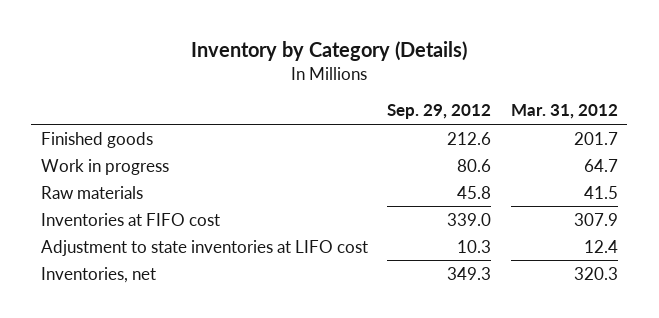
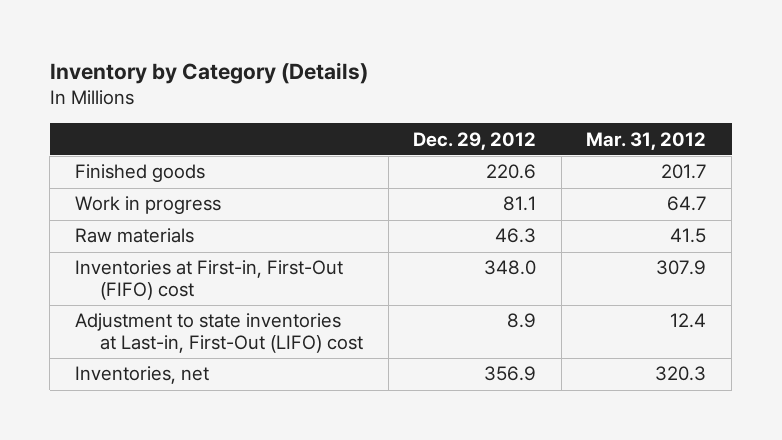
- | Sep. 29, 2012 | Mar. 31, 2012
+ | Dec. 29, 2012 | Mar. 31, 2012
- Inventories at FIFO cost | 339.0 | 307.9
- Adjustment to state inventories at LIFO cost | 10.3 | 12.4
+ Inventories at First-in, First-Out (FIFO) cost | 348.0 | 307.9
+ Adjustment to state inventories at Last-in, First-Out (LIFO) cost | 8.9 | 12.4

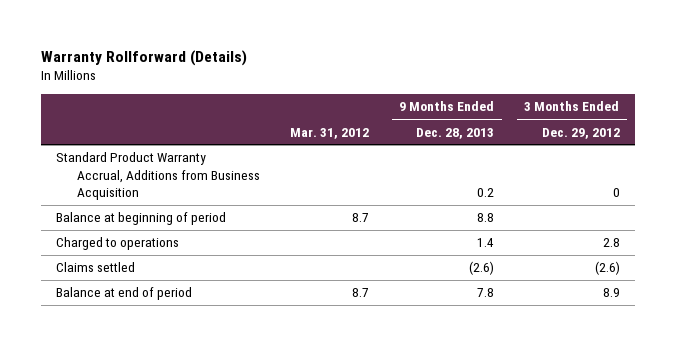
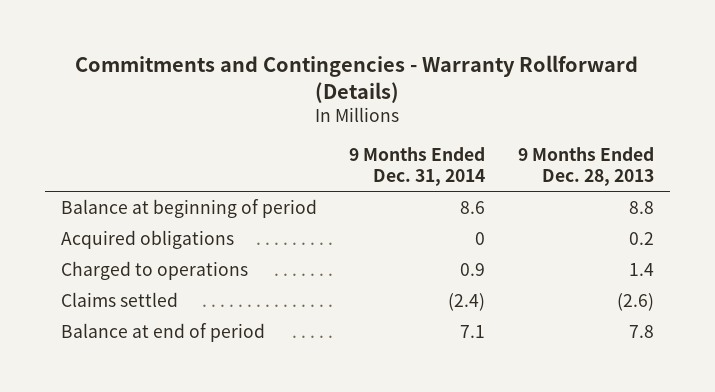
- Warranty Rollforward (Details)
+ Commitments and Contingencies - Warranty Rollforward (Details)
- | Mar. 31, 2012 | 9 Months Ended Dec. 28, 2013 | 3 Months Ended Dec. 29, 2012
+ | 9 Months Ended Dec. 31, 2014 | 9 Months Ended Dec. 28, 2013
- Standard Product Warranty Accrual, Additions from Business Acquisition | | 0.2 | 0
+ Acquired obligations | 0 | 0.2

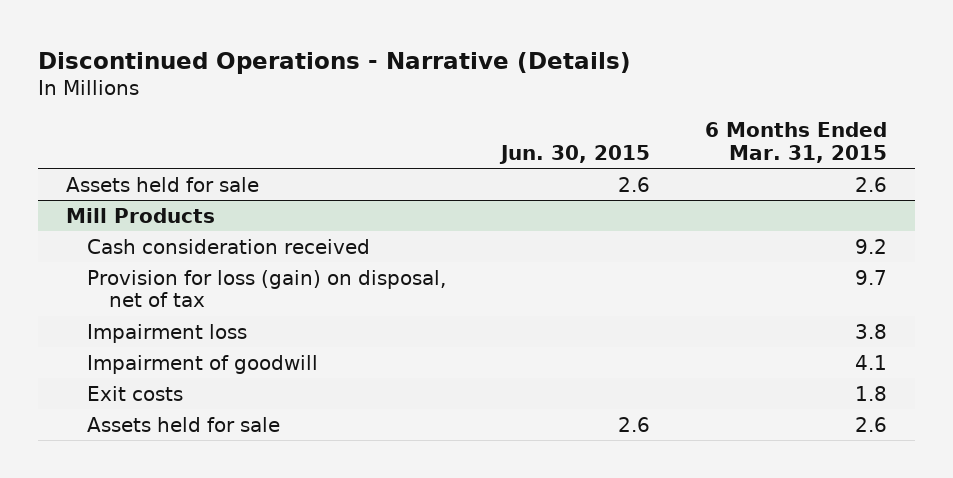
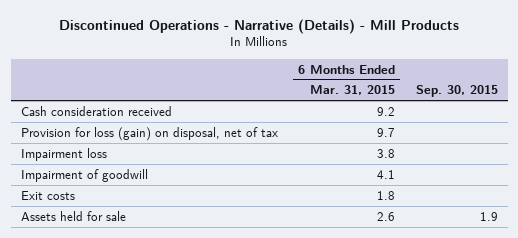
- Discontinued Operations - Narrative (Details)
+ Discontinued Operations - Narrative (Details) - Mill Products
- | Jun. 30, 2015 | 6 Months Ended Mar. 31, 2015
+ | 6 Months Ended Mar. 31, 2015 | Sep. 30, 2015
- Assets held for sale | 2.6 | 2.6
- Mill Products

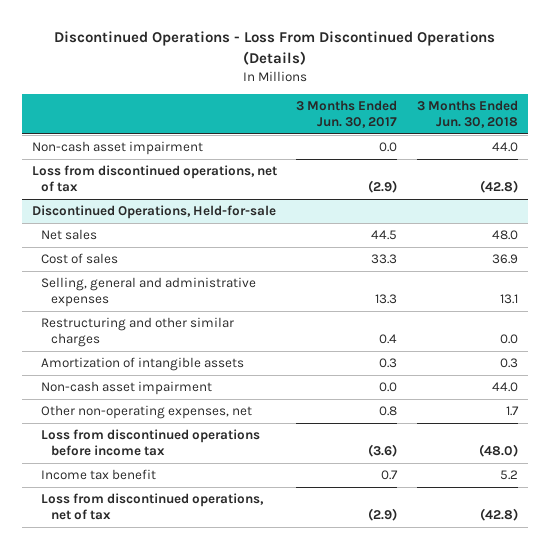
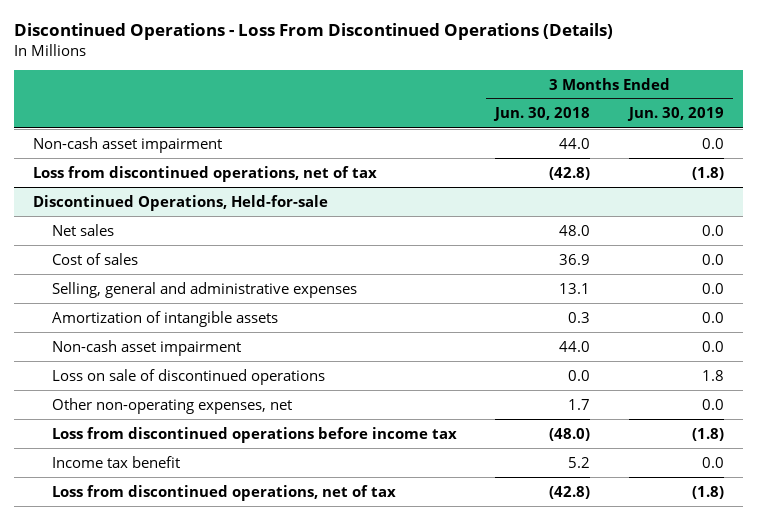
- | 3 Months Ended Jun. 30, 2017 | 3 Months Ended Jun. 30, 2018
+ | 3 Months Ended Jun. 30, 2018 | 3 Months Ended Jun. 30, 2019
@ Discontinued Operations, Held-for-sale
- Restructuring and other similar charges | 0.4 | 0.0
+ Loss on sale of discontinued operations | 0.0 | 1.8

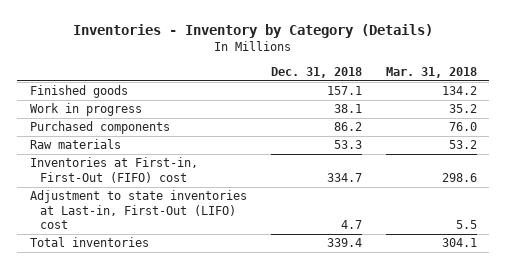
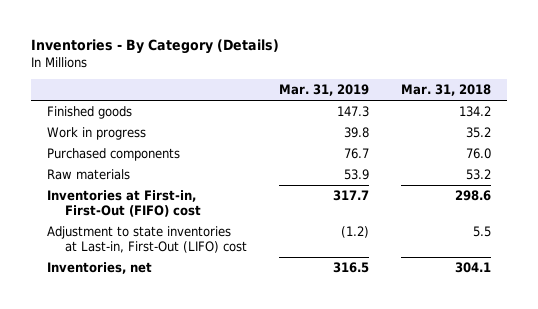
- Inventories - Inventory by Category (Details)
+ Inventories - By Category (Details)
- | Dec. 31, 2018 | Mar. 31, 2018
+ | Mar. 31, 2019 | Mar. 31, 2018
- Total inventories | 339.4 | 304.1
+ Inventories, net | 316.5 | 304.1

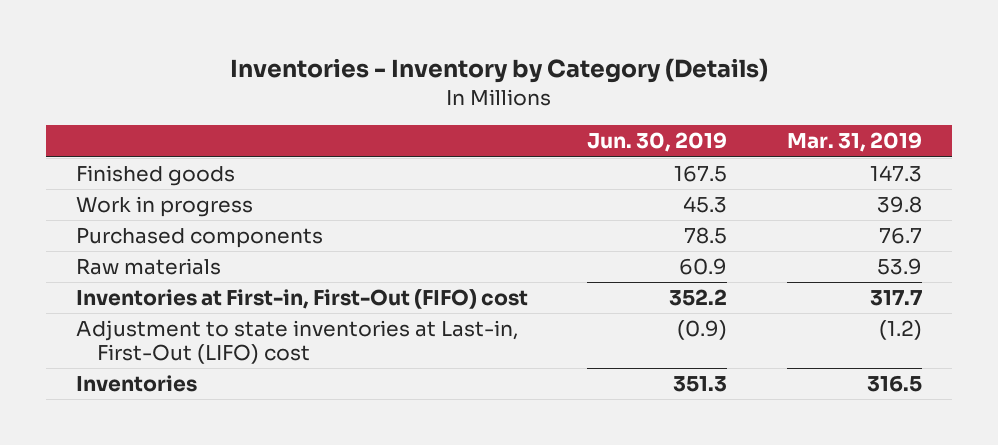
- Inventories - By Category (Details)
+ Inventories - Inventory by Category (Details)
- | Mar. 31, 2019 | Mar. 31, 2018
+ | Jun. 30, 2019 | Mar. 31, 2019
- Inventories, net | 316.5 | 304.1
+ Inventories | 351.3 | 316.5

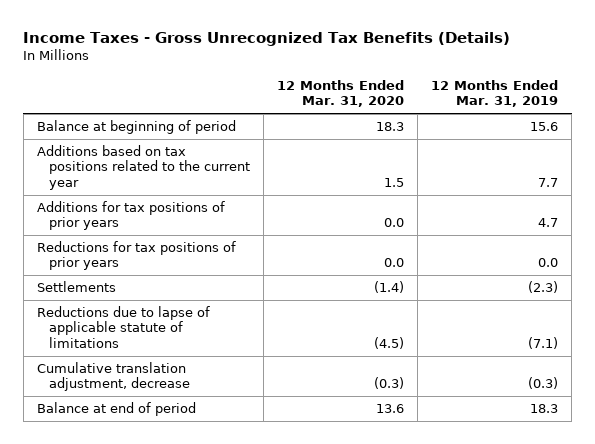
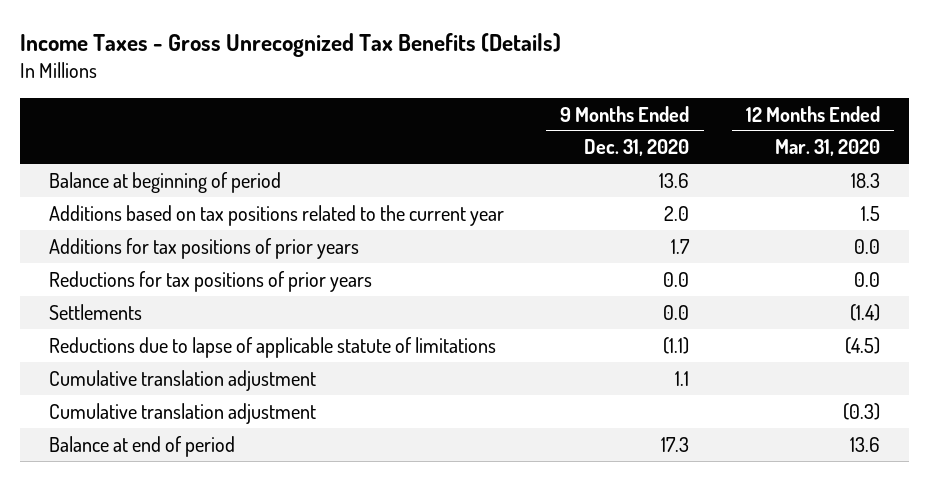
- | 12 Months Ended Mar. 31, 2020 | 12 Months Ended Mar. 31, 2019
+ | 9 Months Ended Dec. 31, 2020 | 12 Months Ended Mar. 31, 2020
- Cumulative translation adjustment, decrease | (0.3) | (0.3)
+ Cumulative translation adjustment | 1.1 |
+ Cumulative translation adjustment | | (0.3)

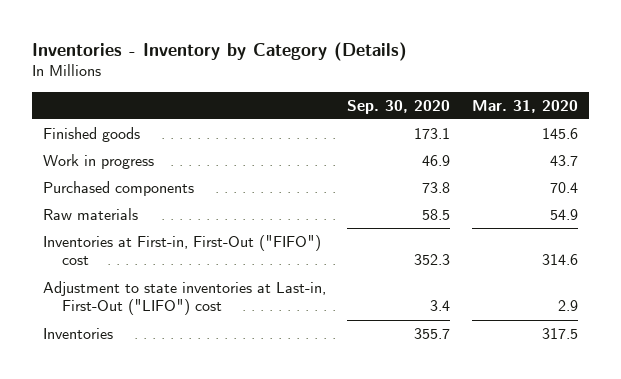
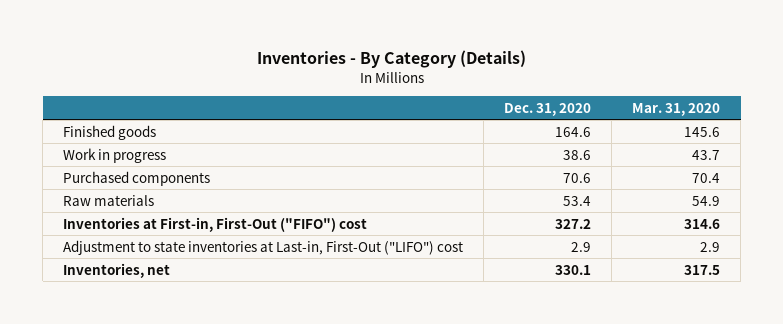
- Inventories - Inventory by Category (Details)
+ Inventories - By Category (Details)
- | Sep. 30, 2020 | Mar. 31, 2020
+ | Dec. 31, 2020 | Mar. 31, 2020
- Inventories | 355.7 | 317.5
+ Inventories, net | 330.1 | 317.5

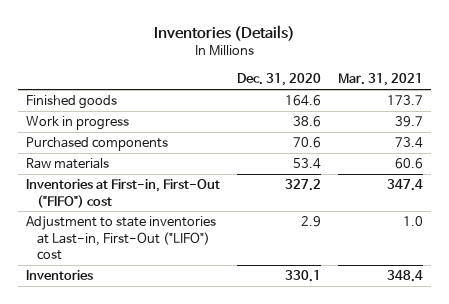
- Inventories - By Category (Details)
+ Inventories (Details)
- | Dec. 31, 2020 | Mar. 31, 2020
+ | Dec. 31, 2020 | Mar. 31, 2021
- Inventories, net | 330.1 | 317.5
+ Inventories | 330.1 | 348.4

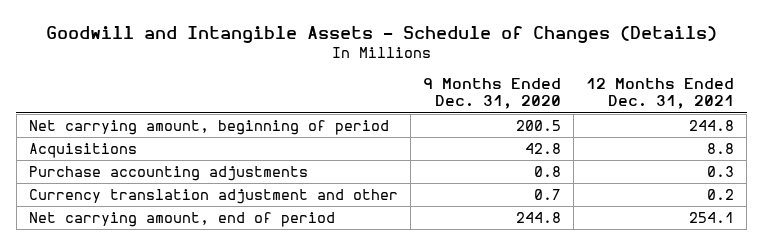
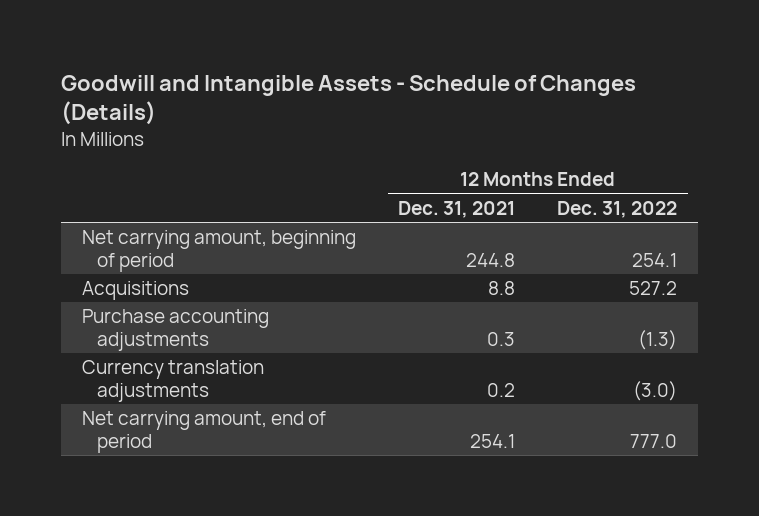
- | 9 Months Ended Dec. 31, 2020 | 12 Months Ended Dec. 31, 2021
+ | 12 Months Ended Dec. 31, 2021 | 12 Months Ended Dec. 31, 2022
- Currency translation adjustment and other | 0.7 | 0.2
+ Currency translation adjustments | 0.2 | (3.0)

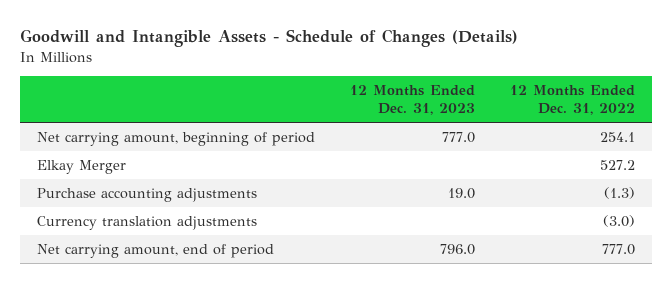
- | 12 Months Ended Dec. 31, 2021 | 12 Months Ended Dec. 31, 2022
+ | 12 Months Ended Dec. 31, 2023 | 12 Months Ended Dec. 31, 2022
- Acquisitions | 8.8 | 527.2
+ Elkay Merger | | 527.2

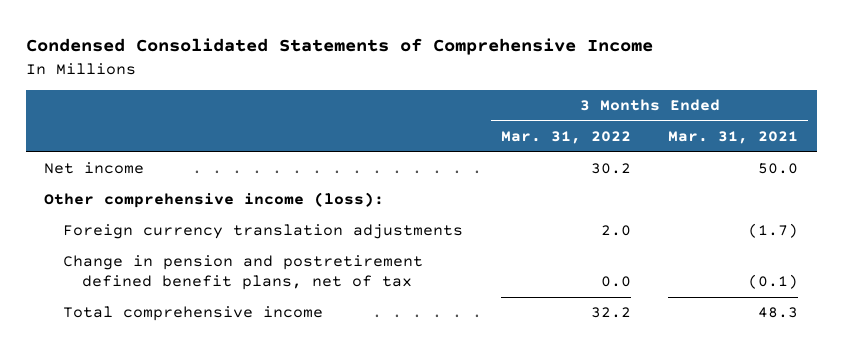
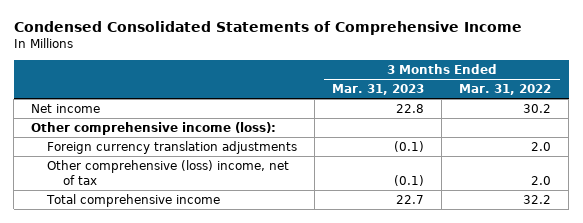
- | 3 Months Ended Mar. 31, 2022 | 3 Months Ended Mar. 31, 2021
+ | 3 Months Ended Mar. 31, 2023 | 3 Months Ended Mar. 31, 2022
- Change in pension and postretirement defined benefit plans, net of tax | 0.0 | (0.1)
+ Other comprehensive (loss) income, net of tax | (0.1) | 2.0

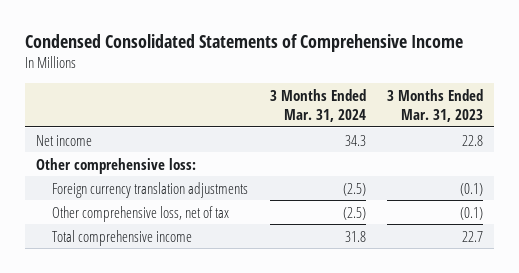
- | 3 Months Ended Mar. 31, 2023 | 3 Months Ended Mar. 31, 2022
+ | 3 Months Ended Mar. 31, 2024 | 3 Months Ended Mar. 31, 2023
- Other comprehensive income (loss):
+ Other comprehensive loss:
- Other comprehensive (loss) income, net of tax | (0.1) | 2.0
+ Other comprehensive loss, net of tax | (2.5) | (0.1)

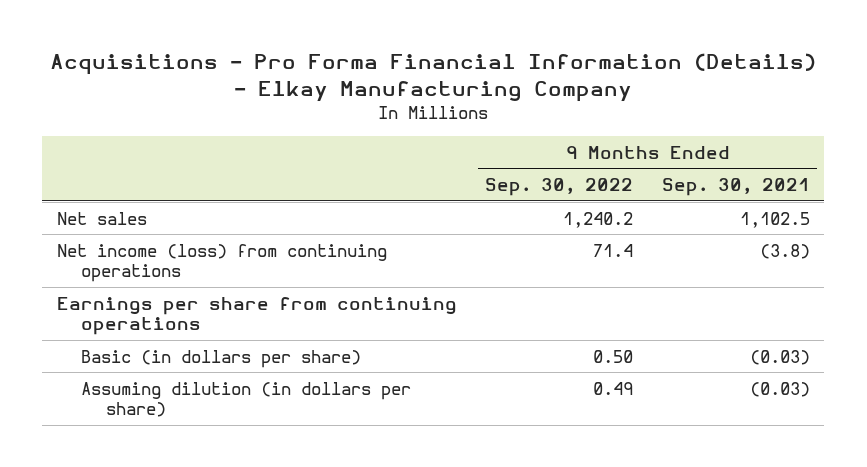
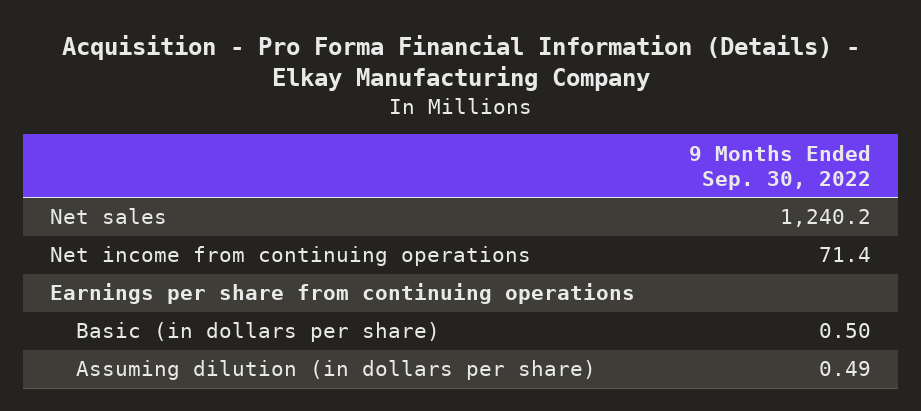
- Acquisitions - Pro Forma Financial Information (Details) - Elkay Manufacturing Company
+ Acquisition - Pro Forma Financial Information (Details) - Elkay Manufacturing Company
- | 9 Months Ended Sep. 30, 2022 | 9 Months Ended Sep. 30, 2021
+ | 9 Months Ended Sep. 30, 2022
- Net income (loss) from continuing operations | 71.4 | (3.8)
+ Net income from continuing operations | 71.4

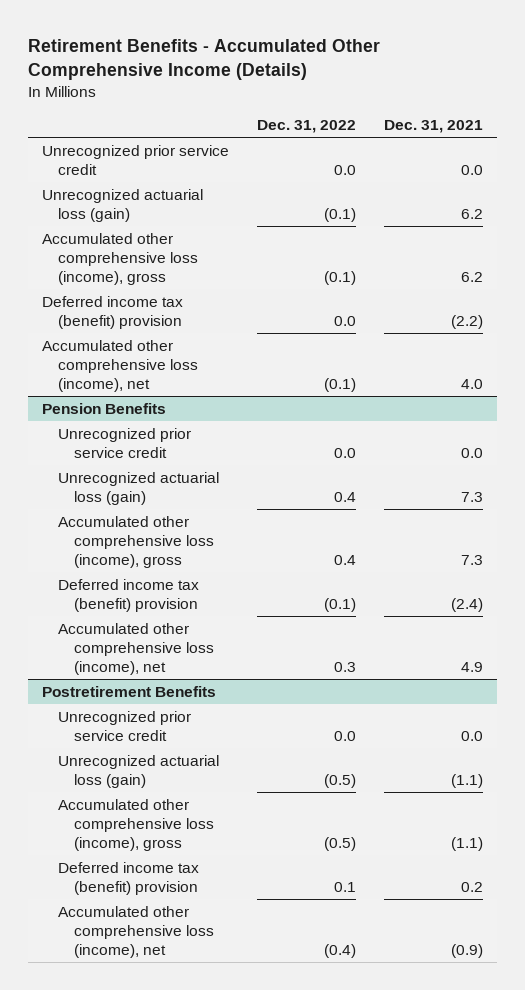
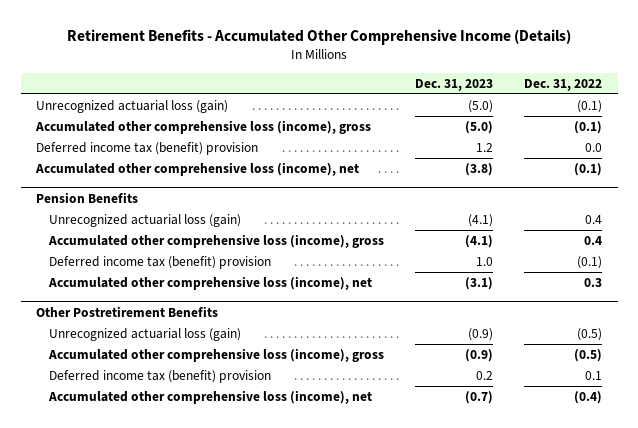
- | Dec. 31, 2022 | Dec. 31, 2021
+ | Dec. 31, 2023 | Dec. 31, 2022
- Unrecognized prior service credit | 0.0 | 0.0
@ Pension Benefits
- Unrecognized prior service credit | 0.0 | 0.0
- Postretirement Benefits
- Unrecognized prior service credit | 0.0 | 0.0
+ Other Postretirement Benefits

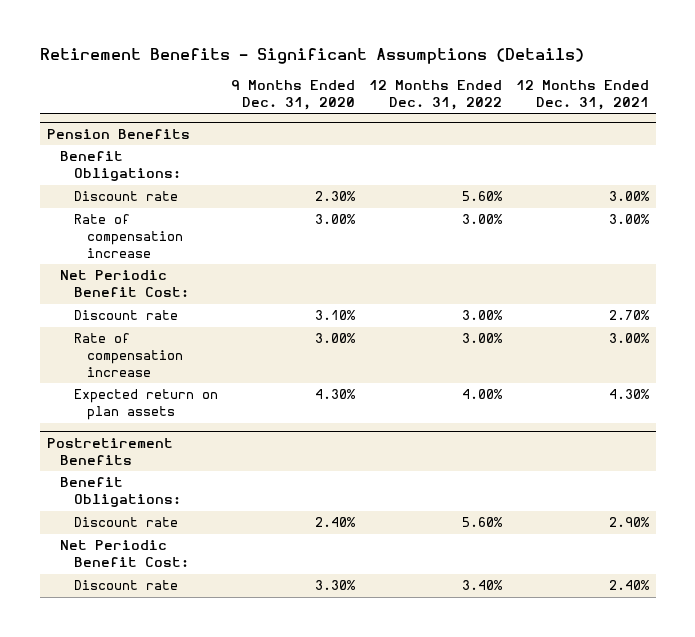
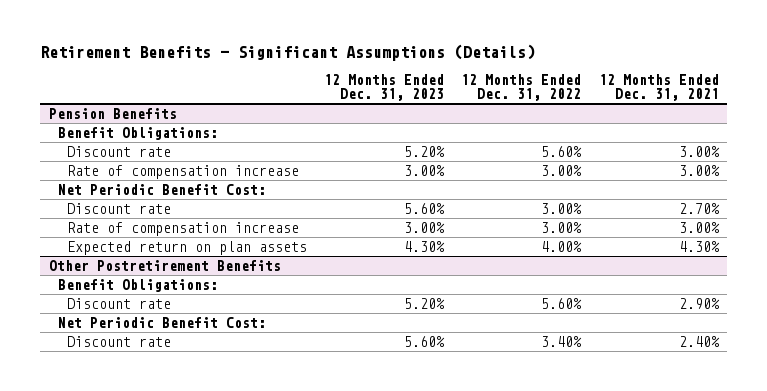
- | 9 Months Ended Dec. 31, 2020 | 12 Months Ended Dec. 31, 2022 | 12 Months Ended Dec. 31, 2021
+ | 12 Months Ended Dec. 31, 2023 | 12 Months Ended Dec. 31, 2022 | 12 Months Ended Dec. 31, 2021
- Postretirement Benefits
+ Other Postretirement Benefits

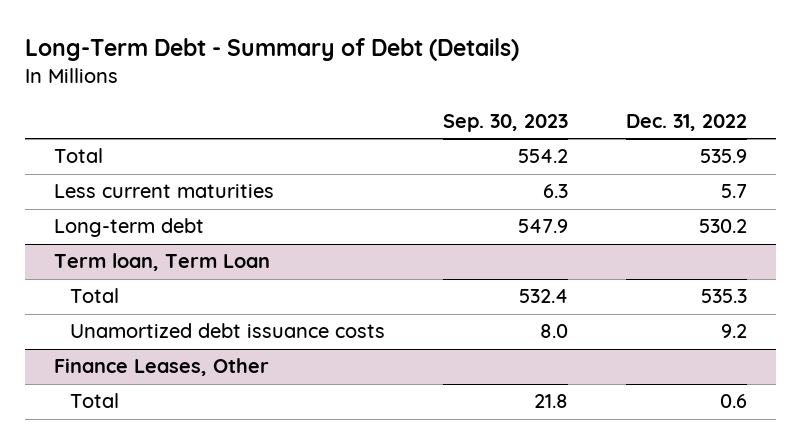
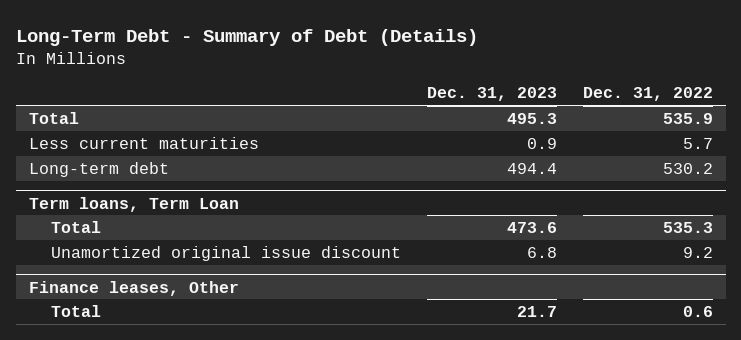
- | Sep. 30, 2023 | Dec. 31, 2022
+ | Dec. 31, 2023 | Dec. 31, 2022
- Term loan, Term Loan
+ Term loans, Term Loan
- Unamortized debt issuance costs | 8.0 | 9.2
- Finance Leases, Other
+ Unamortized original issue discount | 6.8 | 9.2
+ Finance leases, Other

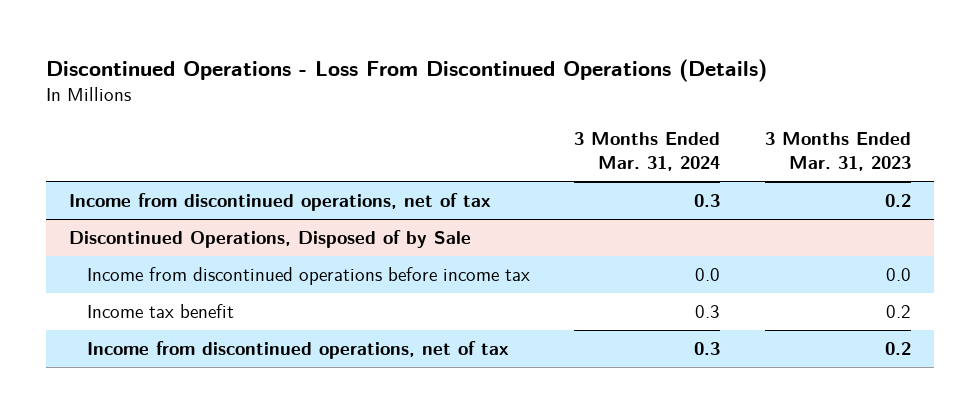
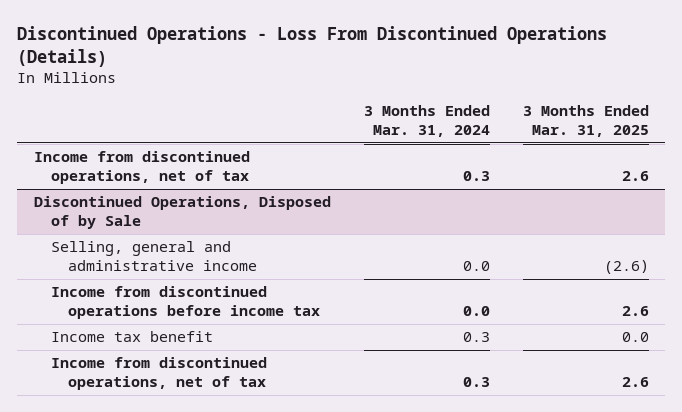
- | 3 Months Ended Mar. 31, 2024 | 3 Months Ended Mar. 31, 2023
+ | 3 Months Ended Mar. 31, 2024 | 3 Months Ended Mar. 31, 2025
@ Discontinued Operations, Disposed of by Sale
+ Selling, general and administrative income | 0.0 | (2.6)

